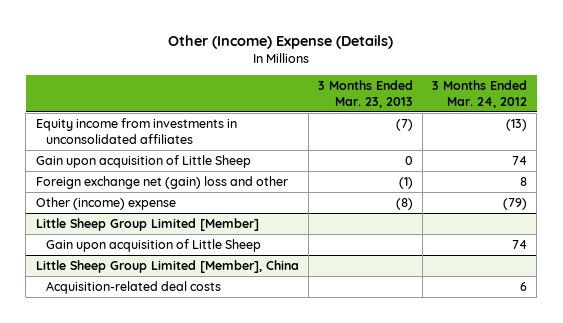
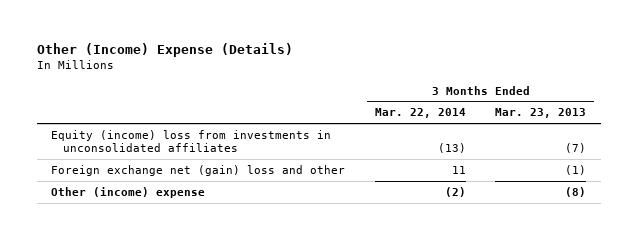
- | 3 Months Ended Mar. 23, 2013 | 3 Months Ended Mar. 24, 2012
+ | 3 Months Ended Mar. 22, 2014 | 3 Months Ended Mar. 23, 2013
- Equity income from investments in unconsolidated affiliates | (7) | (13)
- Gain upon acquisition of Little Sheep | 0 | 74
+ Equity (income) loss from investments in unconsolidated affiliates | (13) | (7)
- Little Sheep Group Limited [Member]
- Gain upon acquisition of Little Sheep | | 74
- Little Sheep Group Limited [Member], China
- Acquisition-related deal costs | | 6

